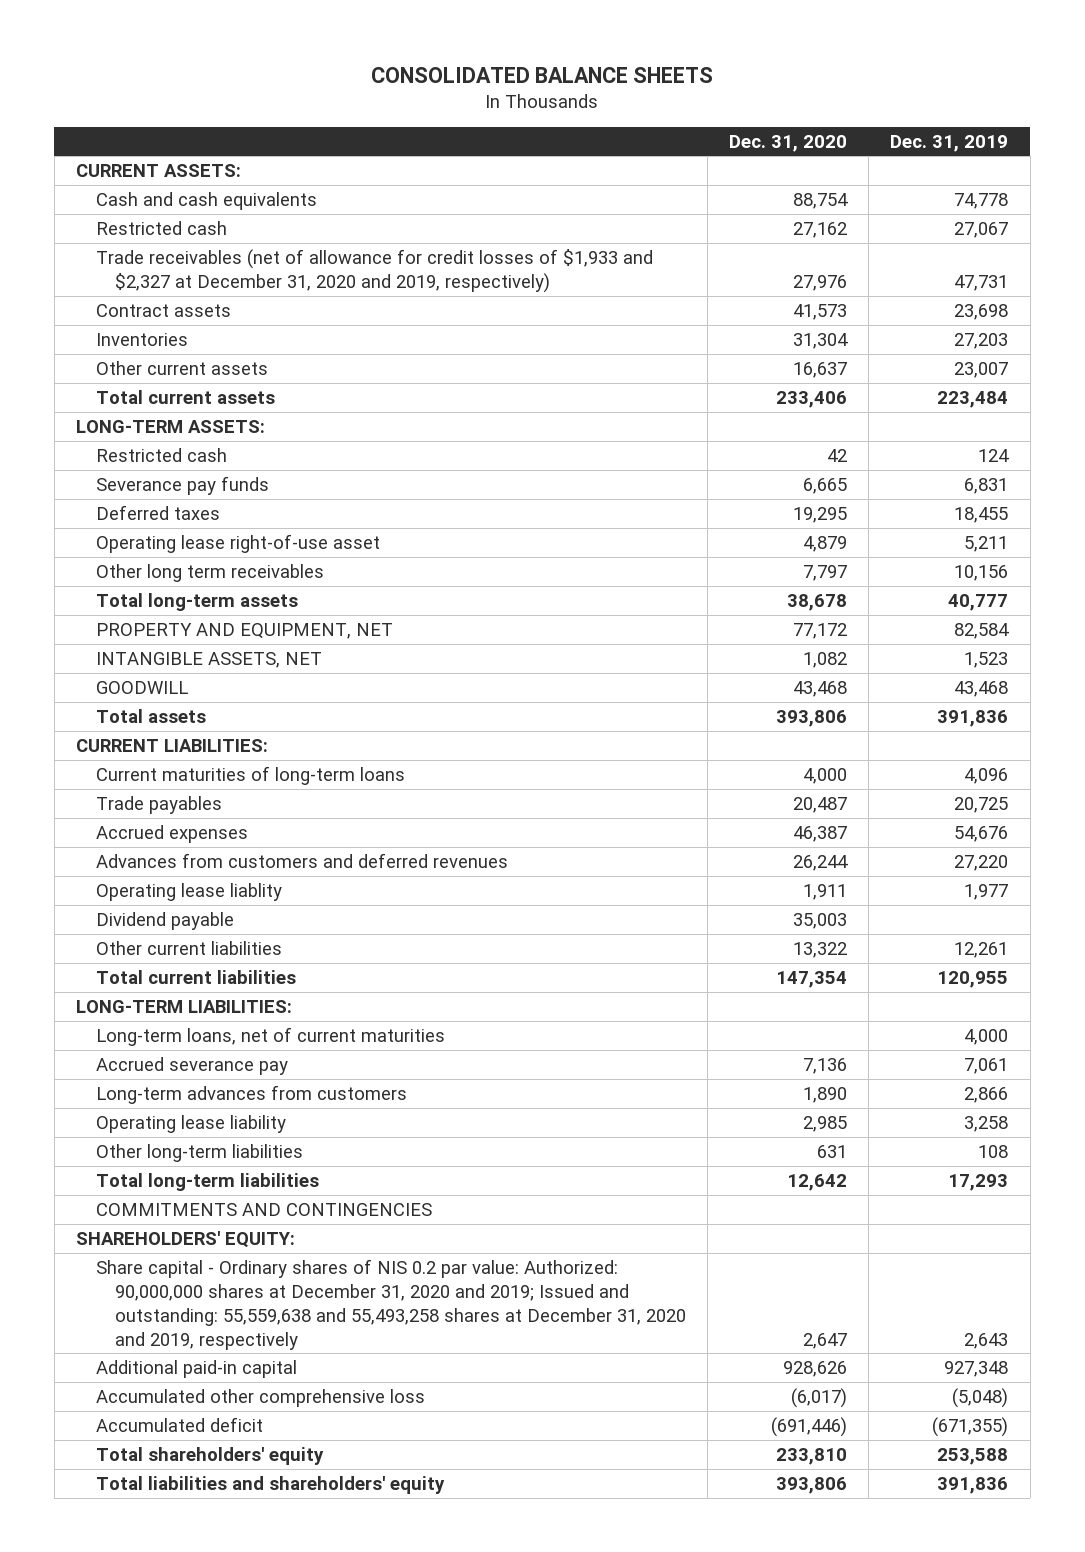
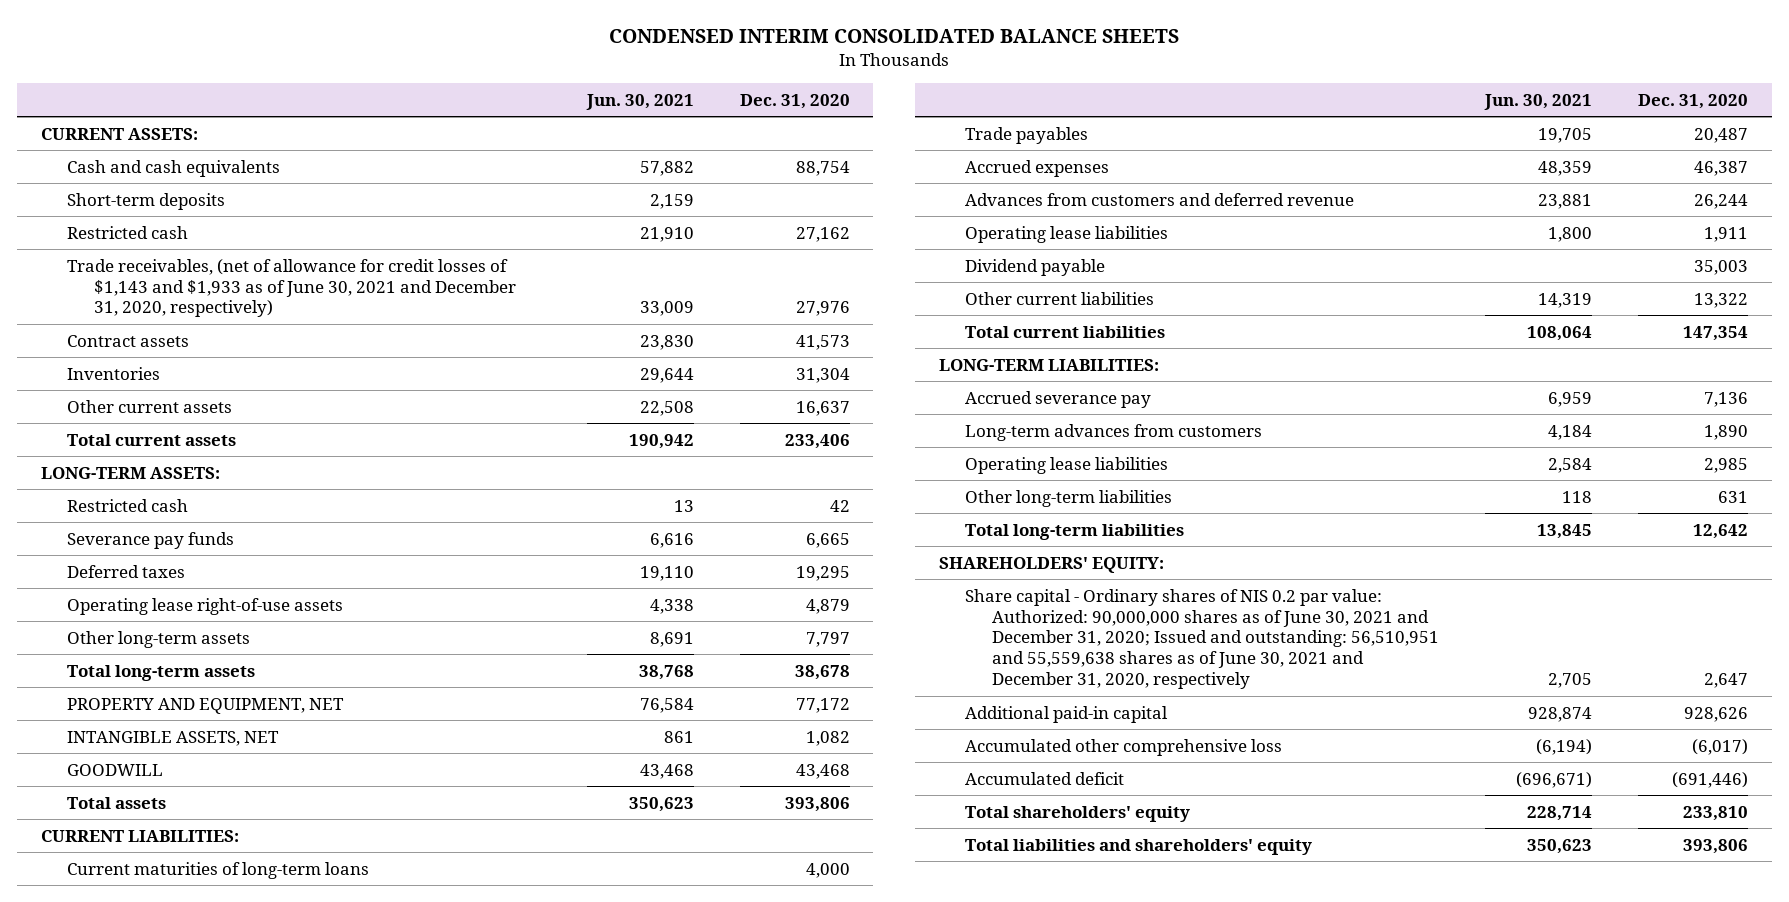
- CONSOLIDATED BALANCE SHEETS
+ CONDENSED INTERIM CONSOLIDATED BALANCE SHEETS
- | Dec. 31, 2020 | Dec. 31, 2019
+ | Jun. 30, 2021 | Dec. 31, 2020
+ Short-term deposits | 2,159 |
- Trade receivables (net of allowance for credit losses of $1,933 and $2,327 at December 31, 2020 and 2019, respectively) | 27,976 | 47,731
+ Trade receivables, (net of allowance for credit losses of $1,143 and $1,933 as of June 30, 2021 and December 31, 2020, respectively) | 33,009 | 27,976
- Operating lease right-of-use asset | 4,879 | 5,211
- Other long term receivables | 7,797 | 10,156
+ Operating lease right-of-use assets | 4,338 | 4,879
+ Other long-term assets | 8,691 | 7,797
- Advances from customers and deferred revenues | 26,244 | 27,220
- Operating lease liablity | 1,911 | 1,977
+ Advances from customers and deferred revenue | 23,881 | 26,244
+ Operating lease liabilities | 1,800 | 1,911
- Long-term loans, net of current maturities | | 4,000
- Operating lease liability | 2,985 | 3,258
+ Operating lease liabilities | 2,584 | 2,985
- COMMITMENTS AND CONTINGENCIES
- Share capital - Ordinary shares of NIS 0.2 par value: Authorized: 90,000,000 shares at December 31, 2020 and 2019; Issued and outstanding: 55,559,638 and 55,493,258 shares at December 31, 2020 and 2019, respectively | 2,647 | 2,643
+ Share capital - Ordinary shares of NIS 0.2 par value: Authorized: 90,000,000 shares as of June 30, 2021 and December 31, 2020; Issued and outstanding: 56,510,951 and 55,559,638 shares as of June 30, 2021 and December 31, 2020, respectively | 2,705 | 2,647

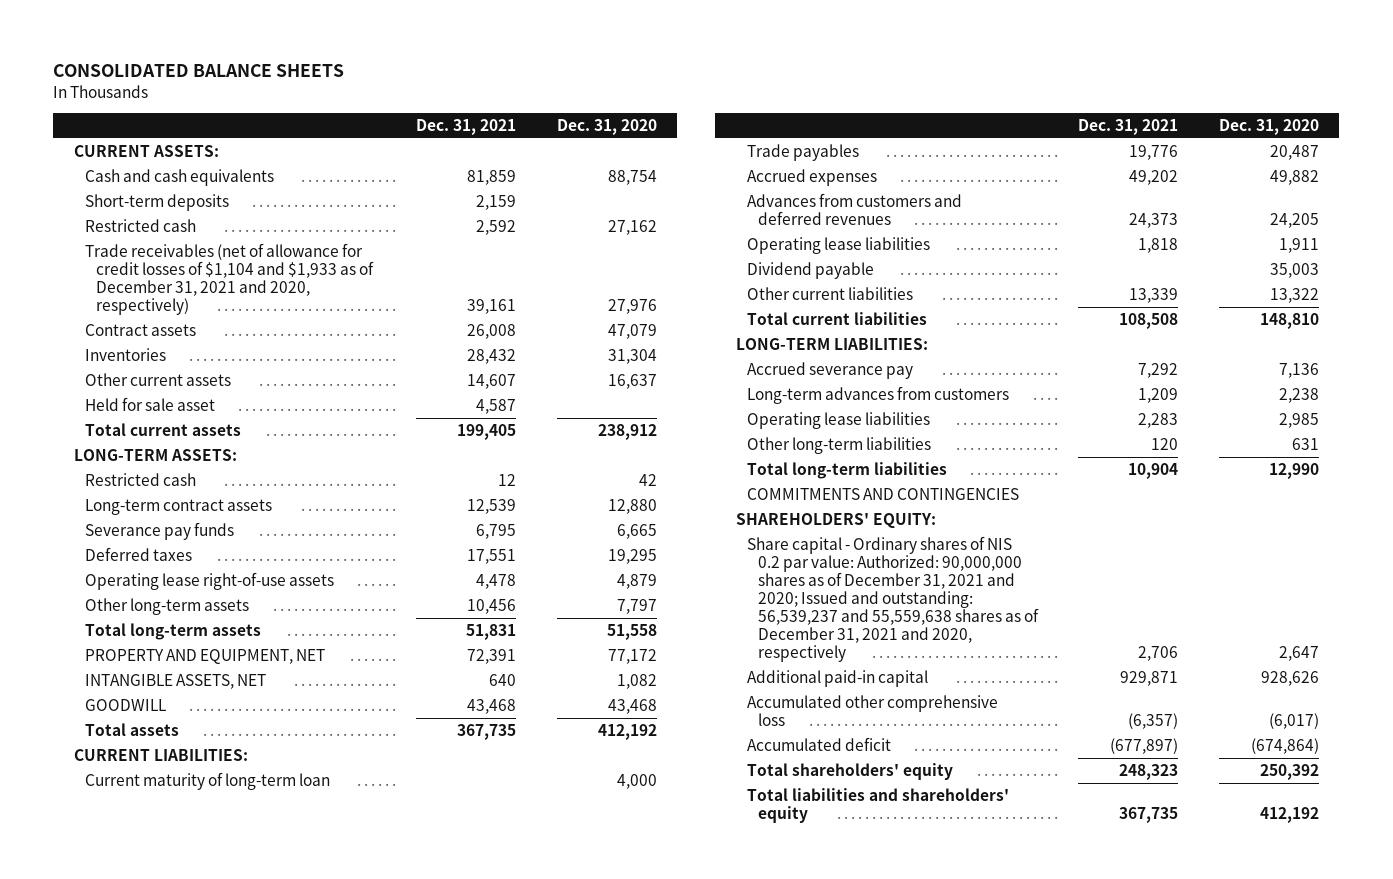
- CONDENSED INTERIM CONSOLIDATED BALANCE SHEETS
+ CONSOLIDATED BALANCE SHEETS
- | Jun. 30, 2021 | Dec. 31, 2020
+ | Dec. 31, 2021 | Dec. 31, 2020
- Trade receivables, (net of allowance for credit losses of $1,143 and $1,933 as of June 30, 2021 and December 31, 2020, respectively) | 33,009 | 27,976
- Contract assets | 23,830 | 41,573
+ Trade receivables (net of allowance for credit losses of $1,104 and $1,933 as of December 31, 2021 and 2020, respectively) | 39,161 | 27,976
+ Contract assets | 26,008 | 47,079
- Total current assets | 190,942 | 233,406
+ Held for sale asset | 4,587 |
+ Total current assets | 199,405 | 238,912
+ Long-term contract assets | 12,539 | 12,880
- Total long-term assets | 38,768 | 38,678
+ Total long-term assets | 51,831 | 51,558
- Total assets | 350,623 | 393,806
+ Total assets | 367,735 | 412,192
- Current maturities of long-term loans | | 4,000
+ Current maturity of long-term loan | | 4,000
- Accrued expenses | 48,359 | 46,387
- Advances from customers and deferred revenue | 23,881 | 26,244
+ Accrued expenses | 49,202 | 49,882
+ Advances from customers and deferred revenues | 24,373 | 24,205
- Total current liabilities | 108,064 | 147,354
+ Total current liabilities | 108,508 | 148,810
- Long-term advances from customers | 4,184 | 1,890
+ Long-term advances from customers | 1,209 | 2,238
- Total long-term liabilities | 13,845 | 12,642
+ Total long-term liabilities | 10,904 | 12,990
+ COMMITMENTS AND CONTINGENCIES
- Share capital - Ordinary shares of NIS 0.2 par value: Authorized: 90,000,000 shares as of June 30, 2021 and December 31, 2020; Issued and outstanding: 56,510,951 and 55,559,638 shares as of June 30, 2021 and December 31, 2020, respectively | 2,705 | 2,647
+ Share capital - Ordinary shares of NIS 0.2 par value: Authorized: 90,000,000 shares as of December 31, 2021 and 2020; Issued and outstanding: 56,539,237 and 55,559,638 shares as of December 31, 2021 and 2020, respectively | 2,706 | 2,647
- Accumulated deficit | (696,671) | (691,446)
- Total shareholders' equity | 228,714 | 233,810
- Total liabilities and shareholders' equity | 350,623 | 393,806
+ Accumulated deficit | (677,897) | (674,864)
+ Total shareholders' equity | 248,323 | 250,392
+ Total liabilities and shareholders' equity | 367,735 | 412,192

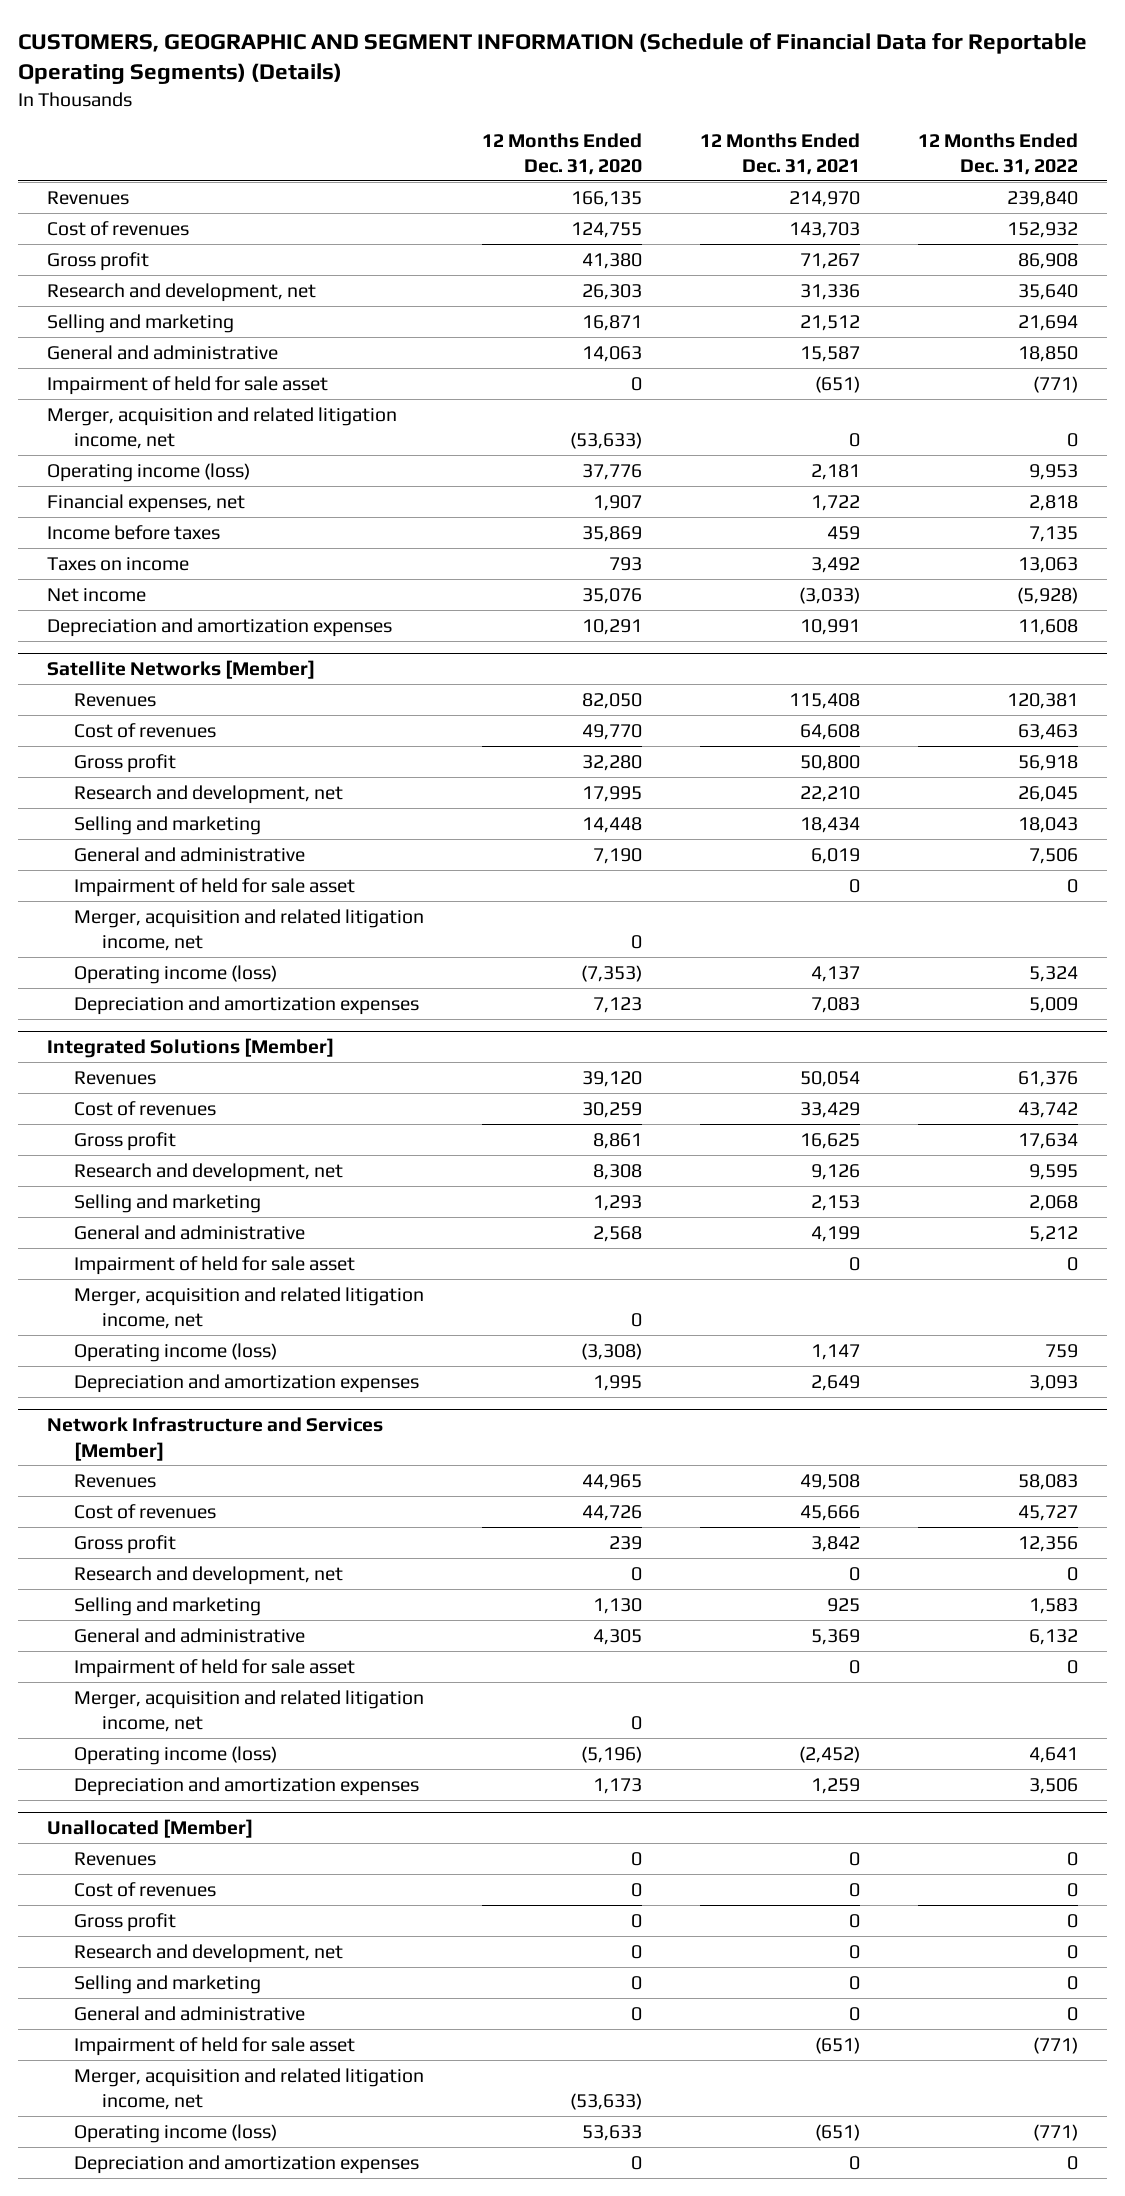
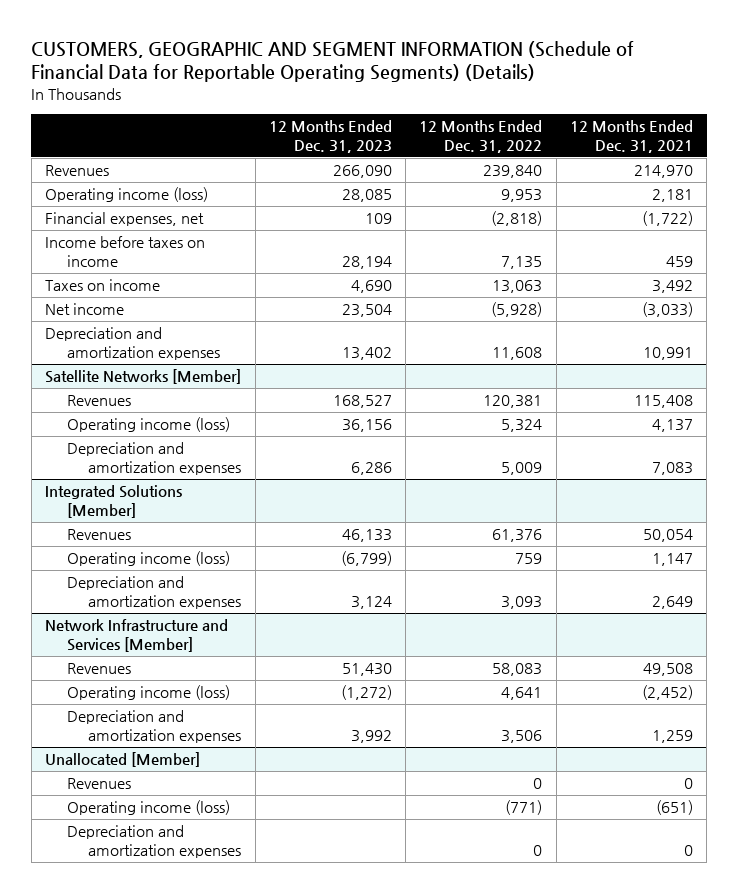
- | 12 Months Ended Dec. 31, 2020 | 12 Months Ended Dec. 31, 2021 | 12 Months Ended Dec. 31, 2022
+ | 12 Months Ended Dec. 31, 2023 | 12 Months Ended Dec. 31, 2022 | 12 Months Ended Dec. 31, 2021
- Cost of revenues | 124,755 | 143,703 | 152,932
- Gross profit | 41,380 | 71,267 | 86,908
- Research and development, net | 26,303 | 31,336 | 35,640
- Selling and marketing | 16,871 | 21,512 | 21,694
- General and administrative | 14,063 | 15,587 | 18,850
- Impairment of held for sale asset | 0 | (651) | (771)
- Merger, acquisition and related litigation income, net | (53,633) | 0 | 0
- Financial expenses, net | 1,907 | 1,722 | 2,818
- Income before taxes | 35,869 | 459 | 7,135
+ Financial expenses, net | 109 | (2,818) | (1,722)
+ Income before taxes on income | 28,194 | 7,135 | 459
@ Satellite Networks [Member]
- Cost of revenues | 49,770 | 64,608 | 63,463
- Gross profit | 32,280 | 50,800 | 56,918
- Research and development, net | 17,995 | 22,210 | 26,045
- Selling and marketing | 14,448 | 18,434 | 18,043
- General and administrative | 7,190 | 6,019 | 7,506
- Impairment of held for sale asset | | 0 | 0
- Merger, acquisition and related litigation income, net | 0 | |
@ Integrated Solutions [Member]
- Cost of revenues | 30,259 | 33,429 | 43,742
- Gross profit | 8,861 | 16,625 | 17,634
- Research and development, net | 8,308 | 9,126 | 9,595
- Selling and marketing | 1,293 | 2,153 | 2,068
- General and administrative | 2,568 | 4,199 | 5,212
- Impairment of held for sale asset | | 0 | 0
- Merger, acquisition and related litigation income, net | 0 | |
@ Network Infrastructure and Services [Member]
- Cost of revenues | 44,726 | 45,666 | 45,727
- Gross profit | 239 | 3,842 | 12,356
- Research and development, net | 0 | 0 | 0
- Selling and marketing | 1,130 | 925 | 1,583
- General and administrative | 4,305 | 5,369 | 6,132
- Impairment of held for sale asset | | 0 | 0
- Merger, acquisition and related litigation income, net | 0 | |
@ Unallocated [Member]
- Cost of revenues | 0 | 0 | 0
- Gross profit | 0 | 0 | 0
- Research and development, net | 0 | 0 | 0
- Selling and marketing | 0 | 0 | 0
- General and administrative | 0 | 0 | 0
- Impairment of held for sale asset | | (651) | (771)
- Merger, acquisition and related litigation income, net | (53,633) | |

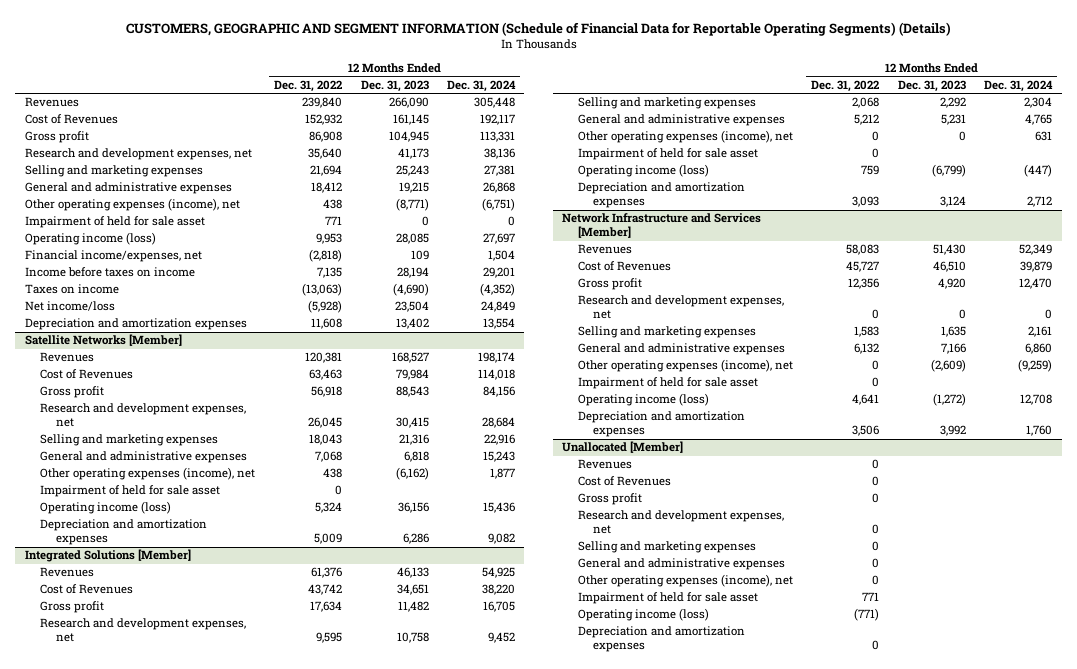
- | 12 Months Ended Dec. 31, 2023 | 12 Months Ended Dec. 31, 2022 | 12 Months Ended Dec. 31, 2021
+ | 12 Months Ended Dec. 31, 2022 | 12 Months Ended Dec. 31, 2023 | 12 Months Ended Dec. 31, 2024
+ Cost of Revenues | 152,932 | 161,145 | 192,117
+ Gross profit | 86,908 | 104,945 | 113,331
+ Research and development expenses, net | 35,640 | 41,173 | 38,136
+ Selling and marketing expenses | 21,694 | 25,243 | 27,381
+ General and administrative expenses | 18,412 | 19,215 | 26,868
+ Other operating expenses (income), net | 438 | (8,771) | (6,751)
+ Impairment of held for sale asset | 771 | 0 | 0
- Financial expenses, net | 109 | (2,818) | (1,722)
+ Financial income/expenses, net | (2,818) | 109 | 1,504
- Taxes on income | 4,690 | 13,063 | 3,492
- Net income | 23,504 | (5,928) | (3,033)
+ Taxes on income | (13,063) | (4,690) | (4,352)
+ Net income/loss | (5,928) | 23,504 | 24,849
@ Satellite Networks [Member]
+ Cost of Revenues | 63,463 | 79,984 | 114,018
+ Gross profit | 56,918 | 88,543 | 84,156
+ Research and development expenses, net | 26,045 | 30,415 | 28,684
+ Selling and marketing expenses | 18,043 | 21,316 | 22,916
+ General and administrative expenses | 7,068 | 6,818 | 15,243
+ Other operating expenses (income), net | 438 | (6,162) | 1,877
+ Impairment of held for sale asset | 0 | |
@ Integrated Solutions [Member]
+ Cost of Revenues | 43,742 | 34,651 | 38,220
+ Gross profit | 17,634 | 11,482 | 16,705
+ Research and development expenses, net | 9,595 | 10,758 | 9,452
+ Selling and marketing expenses | 2,068 | 2,292 | 2,304
+ General and administrative expenses | 5,212 | 5,231 | 4,765
+ Other operating expenses (income), net | 0 | 0 | 631
+ Impairment of held for sale asset | 0 | |
@ Network Infrastructure and Services [Member]
+ Cost of Revenues | 45,727 | 46,510 | 39,879
+ Gross profit | 12,356 | 4,920 | 12,470
+ Research and development expenses, net | 0 | 0 | 0
+ Selling and marketing expenses | 1,583 | 1,635 | 2,161
+ General and administrative expenses | 6,132 | 7,166 | 6,860
+ Other operating expenses (income), net | 0 | (2,609) | (9,259)
+ Impairment of held for sale asset | 0 | |
@ Unallocated [Member]
+ Cost of Revenues | 0 | |
+ Gross profit | 0 | |
+ Research and development expenses, net | 0 | |
+ Selling and marketing expenses | 0 | |
+ General and administrative expenses | 0 | |
+ Other operating expenses (income), net | 0 | |
+ Impairment of held for sale asset | 771 | |

